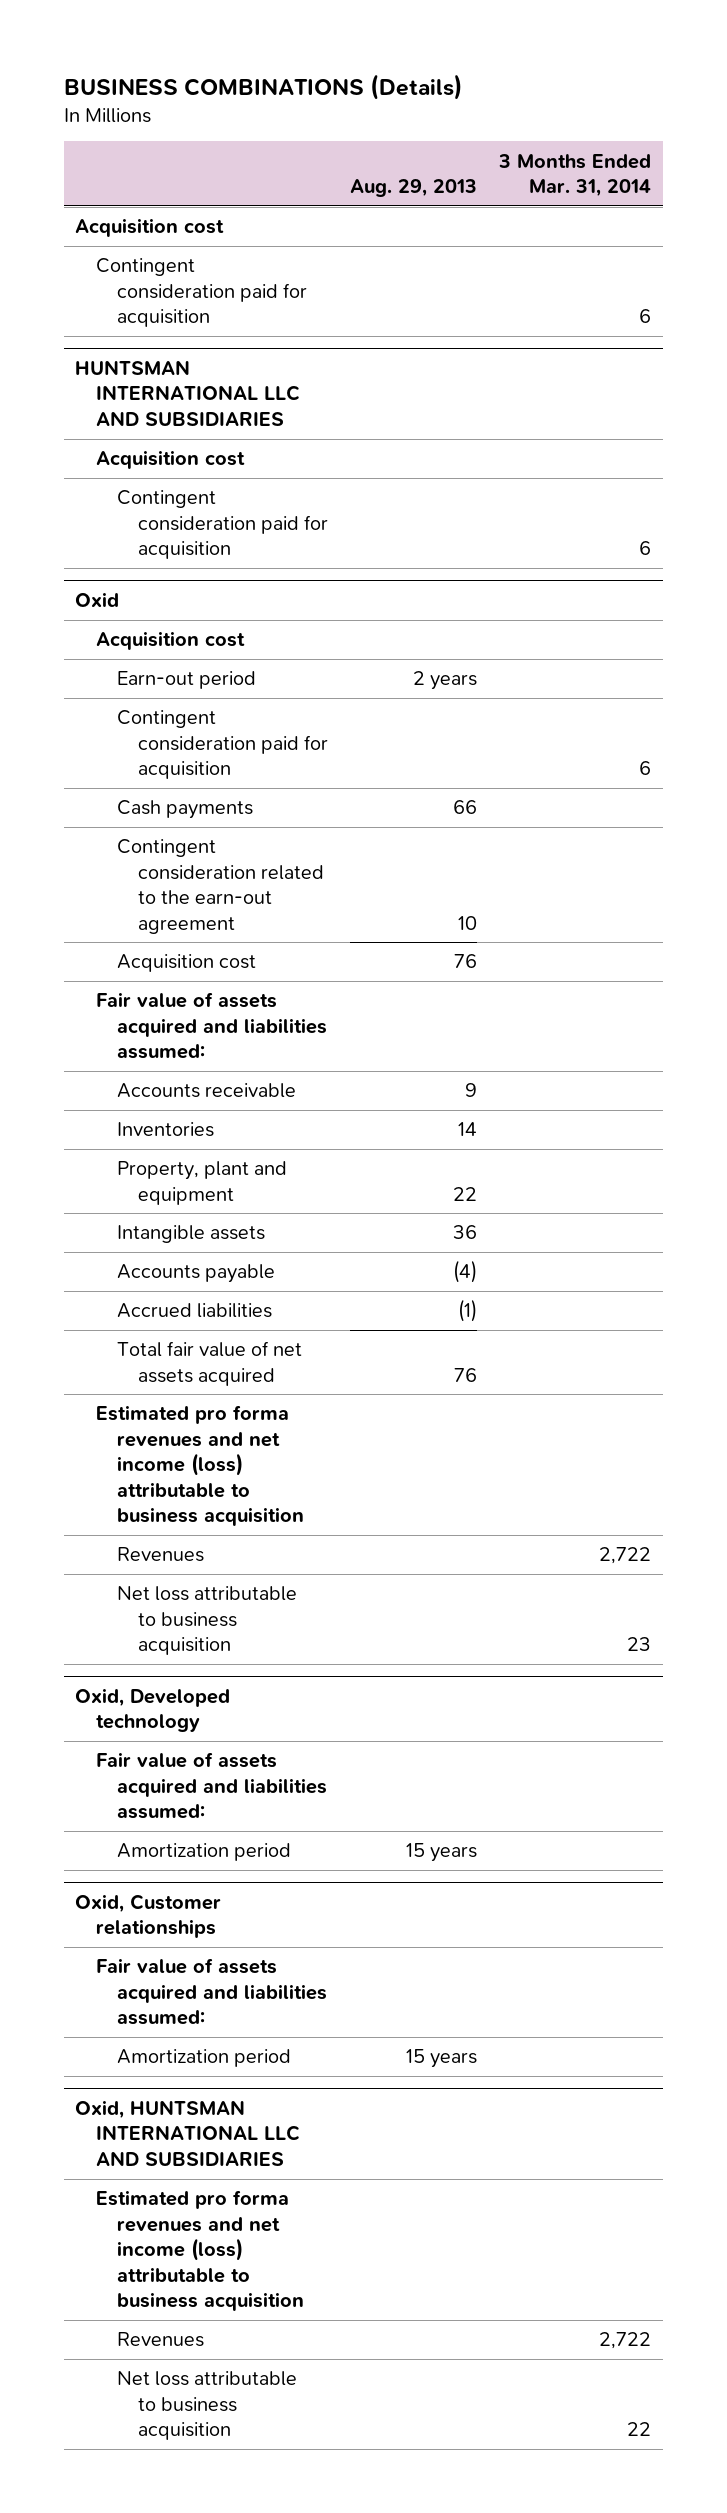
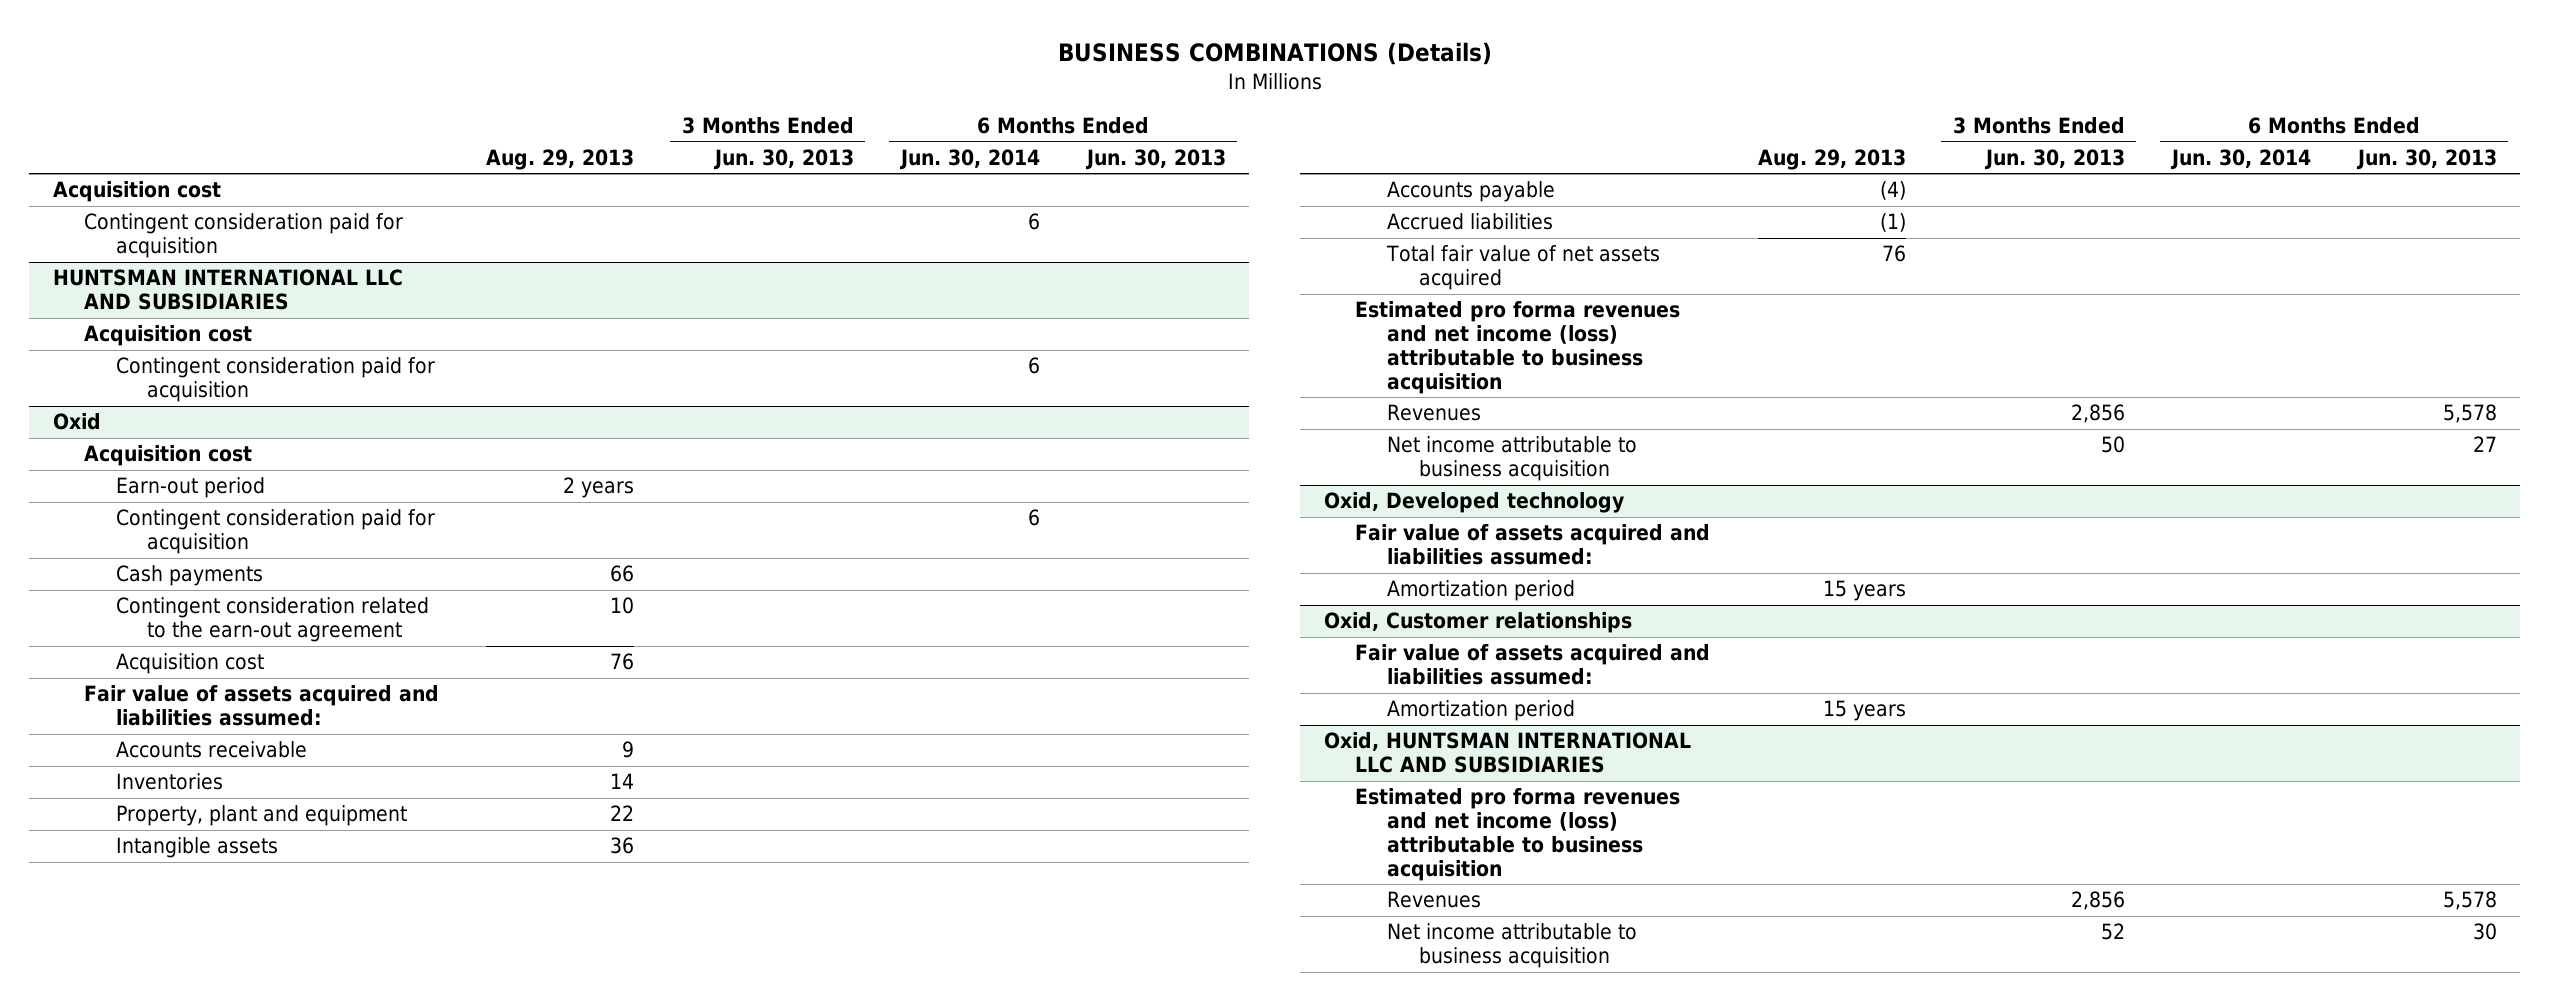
- | Aug. 29, 2013 | 3 Months Ended Mar. 31, 2014
+ | Aug. 29, 2013 | 3 Months Ended Jun. 30, 2013 | 6 Months Ended Jun. 30, 2014 | 6 Months Ended Jun. 30, 2013
@ Oxid
- Net loss attributable to business acquisition | | 23
+ Net income attributable to business acquisition | | 50 | | 27
@ Oxid, HUNTSMAN INTERNATIONAL LLC AND SUBSIDIARIES
- Net loss attributable to business acquisition | | 22
+ Net income attributable to business acquisition | | 52 | | 30

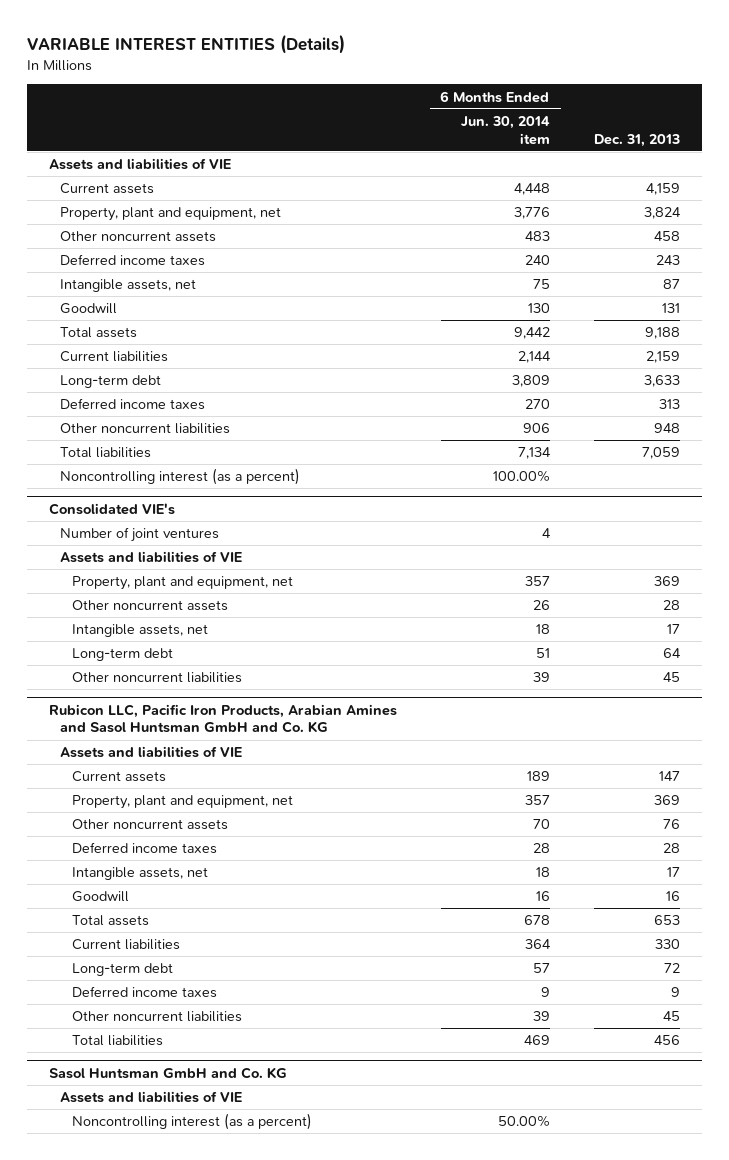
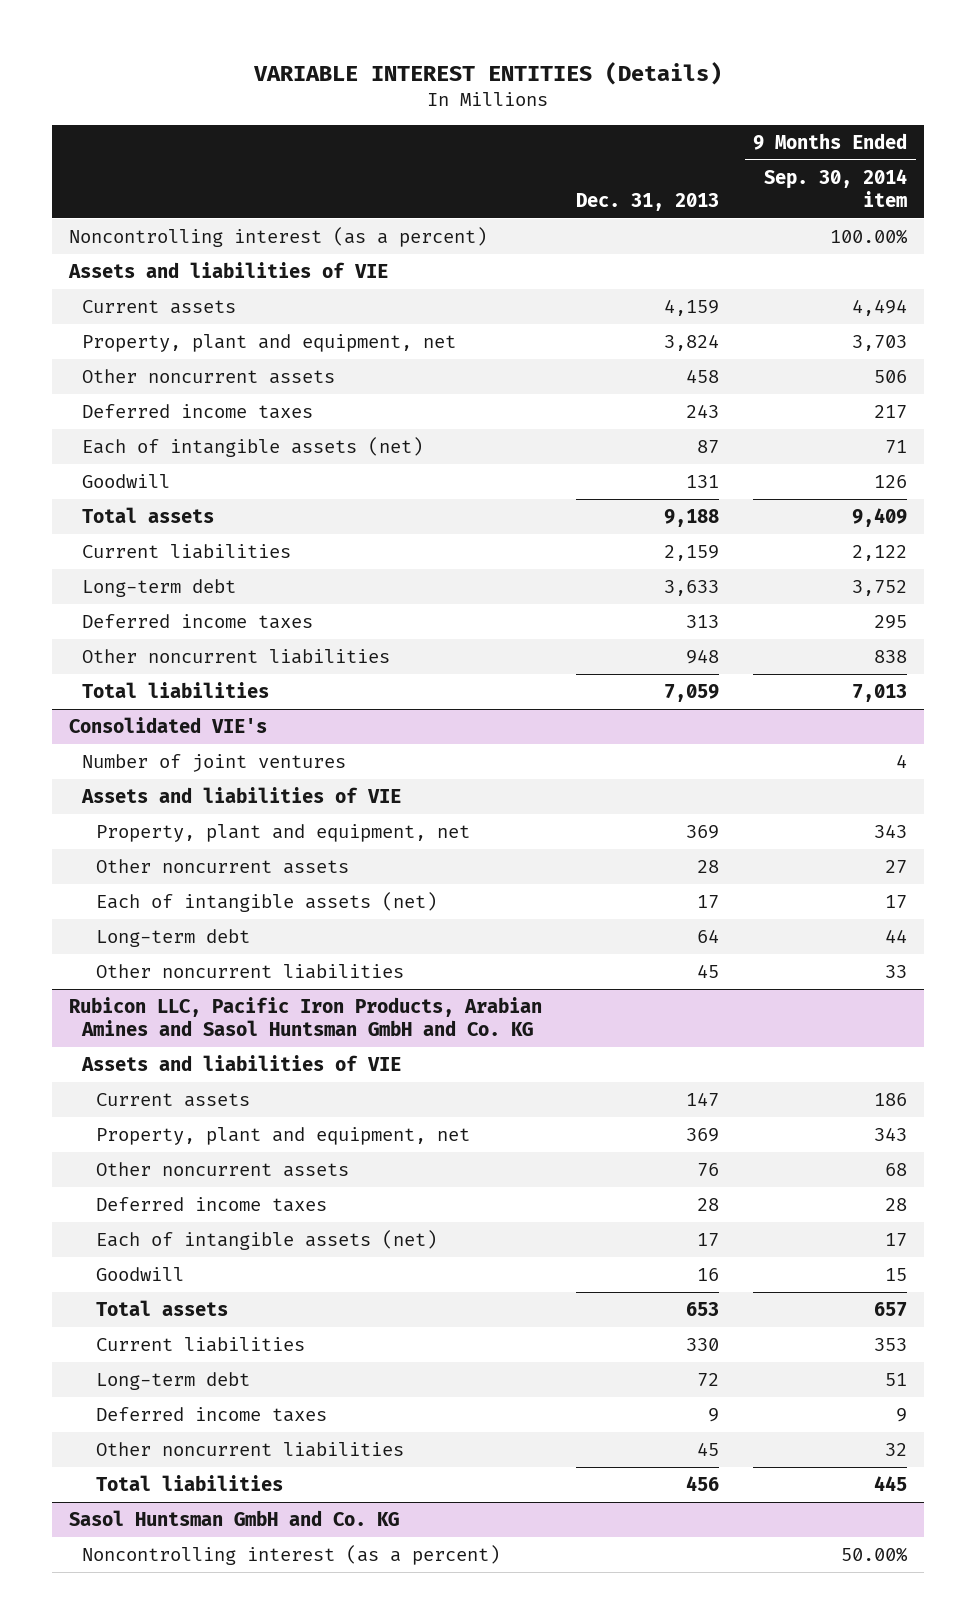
- | 6 Months Ended Jun. 30, 2014 item | Dec. 31, 2013
+ | Dec. 31, 2013 | 9 Months Ended Sep. 30, 2014 item
moved up: Noncontrolling interest (as a percent) | | 100.00%
- Intangible assets, net | 75 | 87
+ Each of intangible assets (net) | 87 | 71
@ Consolidated VIE's
- Intangible assets, net | 18 | 17
+ Each of intangible assets (net) | 17 | 17
@ Rubicon LLC, Pacific Iron Products, Arabian Amines and Sasol Huntsman GmbH and Co. KG
- Intangible assets, net | 18 | 17
+ Each of intangible assets (net) | 17 | 17
@ Sasol Huntsman GmbH and Co. KG
- Assets and liabilities of VIE

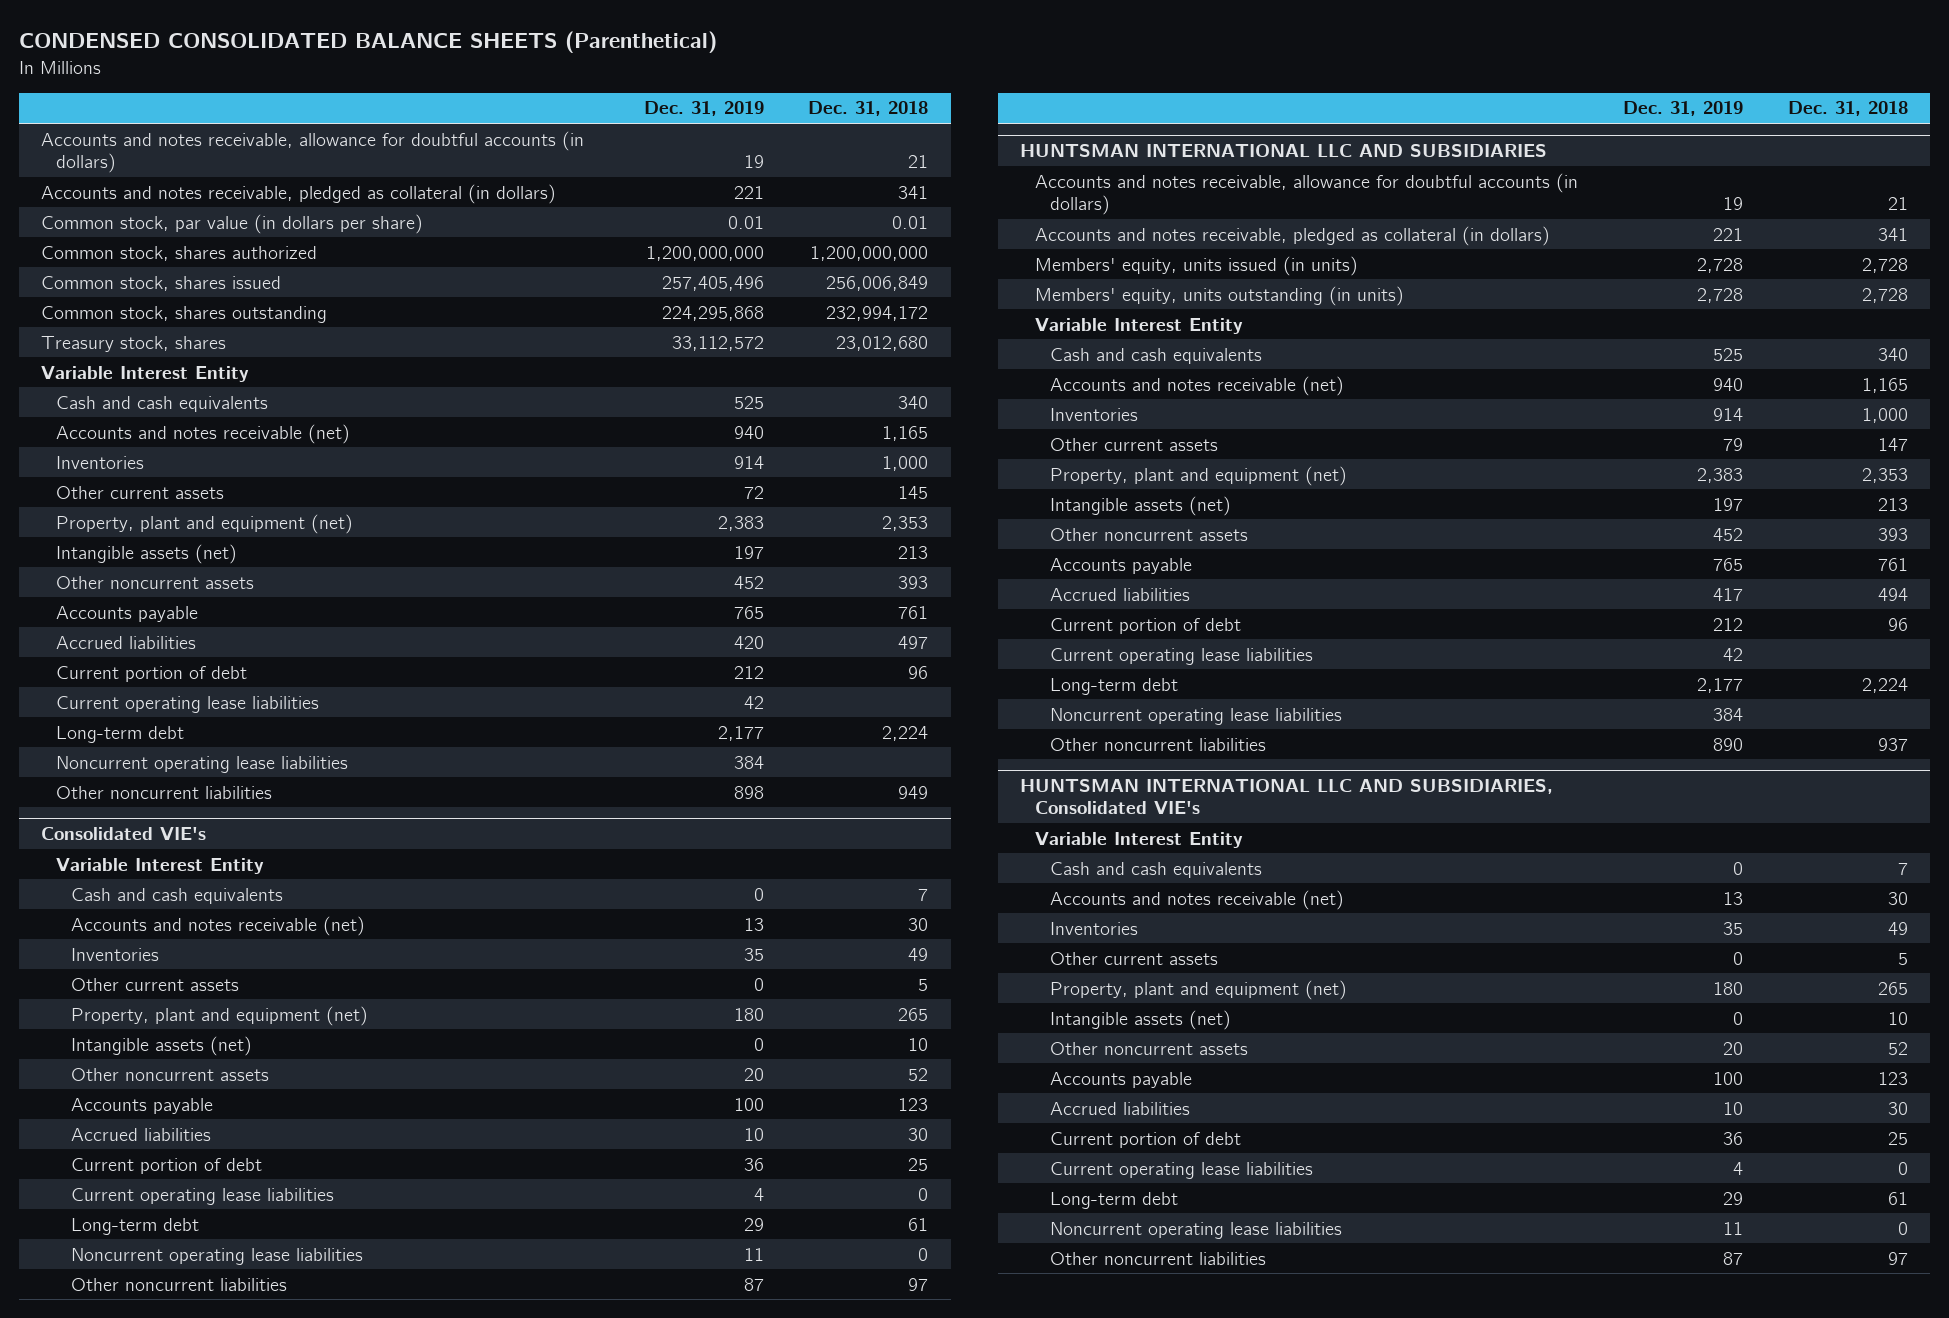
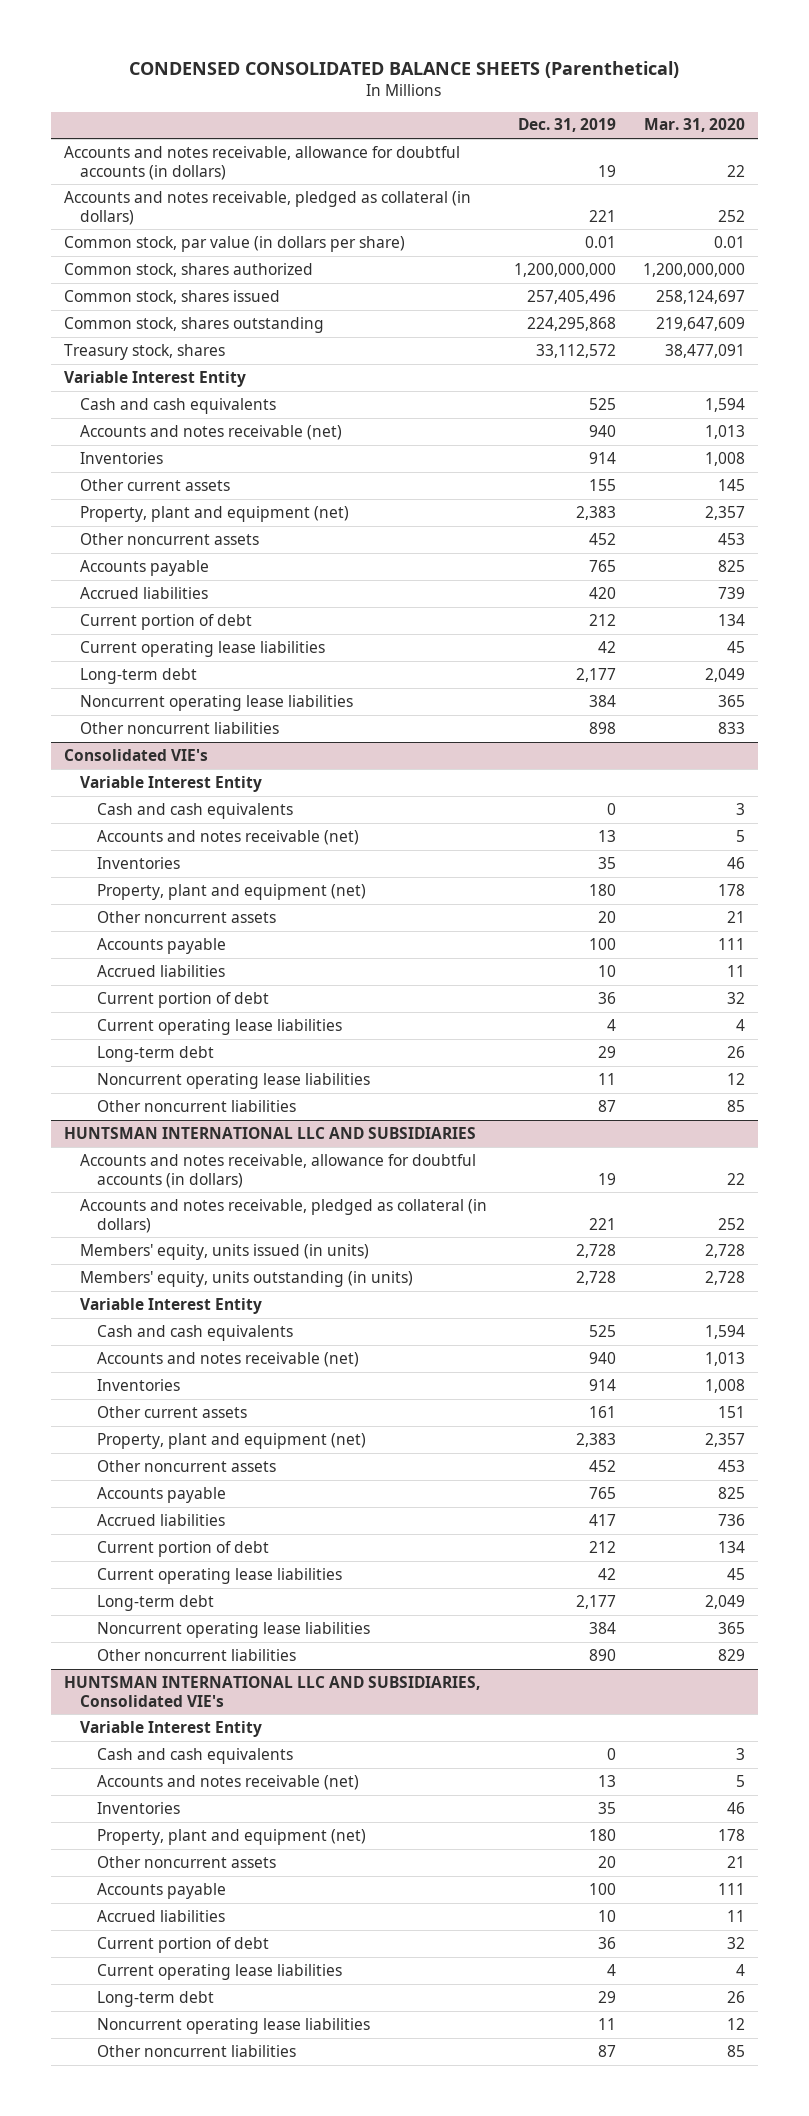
- | Dec. 31, 2019 | Dec. 31, 2018
+ | Dec. 31, 2019 | Mar. 31, 2020
- Other current assets | 72 | 145
+ Other current assets | 155 | 145
- Intangible assets (net) | 197 | 213
@ Consolidated VIE's
- Other current assets | 0 | 5
- Intangible assets (net) | 0 | 10
@ HUNTSMAN INTERNATIONAL LLC AND SUBSIDIARIES
- Other current assets | 79 | 147
+ Other current assets | 161 | 151
- Intangible assets (net) | 197 | 213
@ HUNTSMAN INTERNATIONAL LLC AND SUBSIDIARIES, Consolidated VIE's
- Other current assets | 0 | 5
- Intangible assets (net) | 0 | 10

